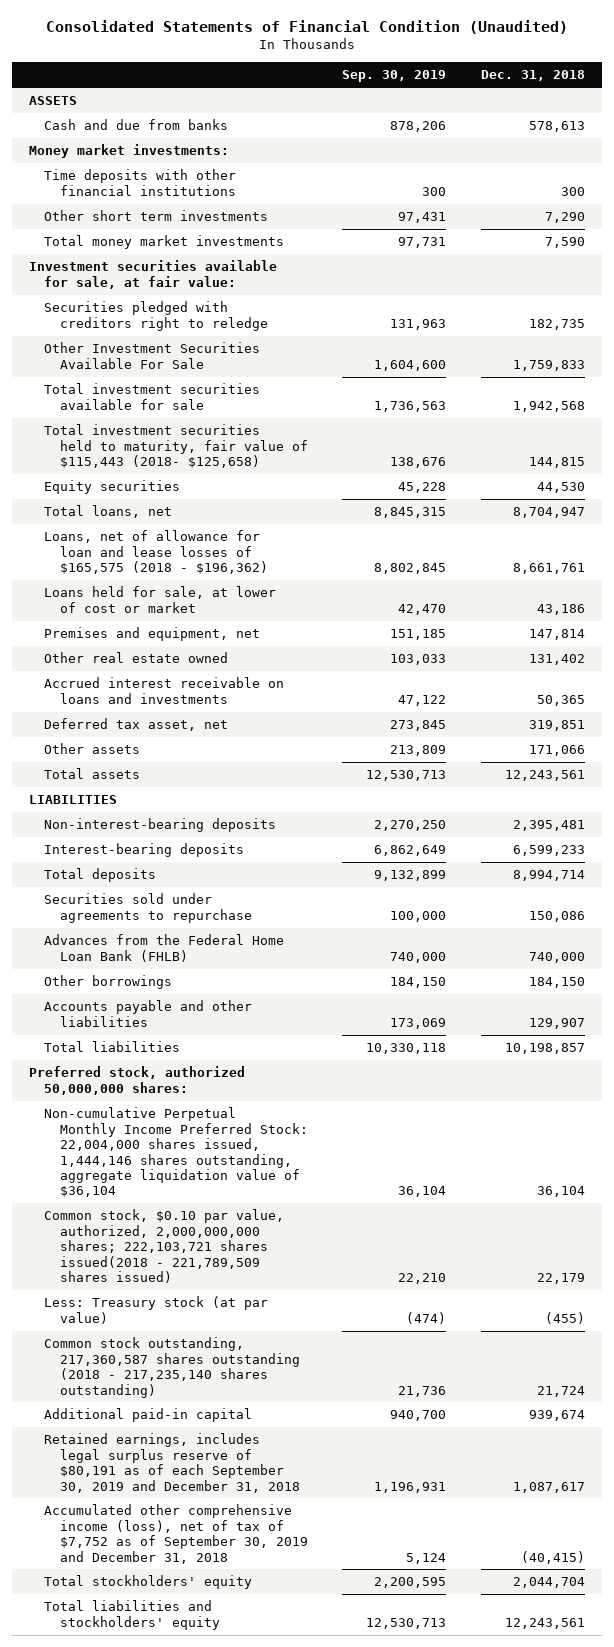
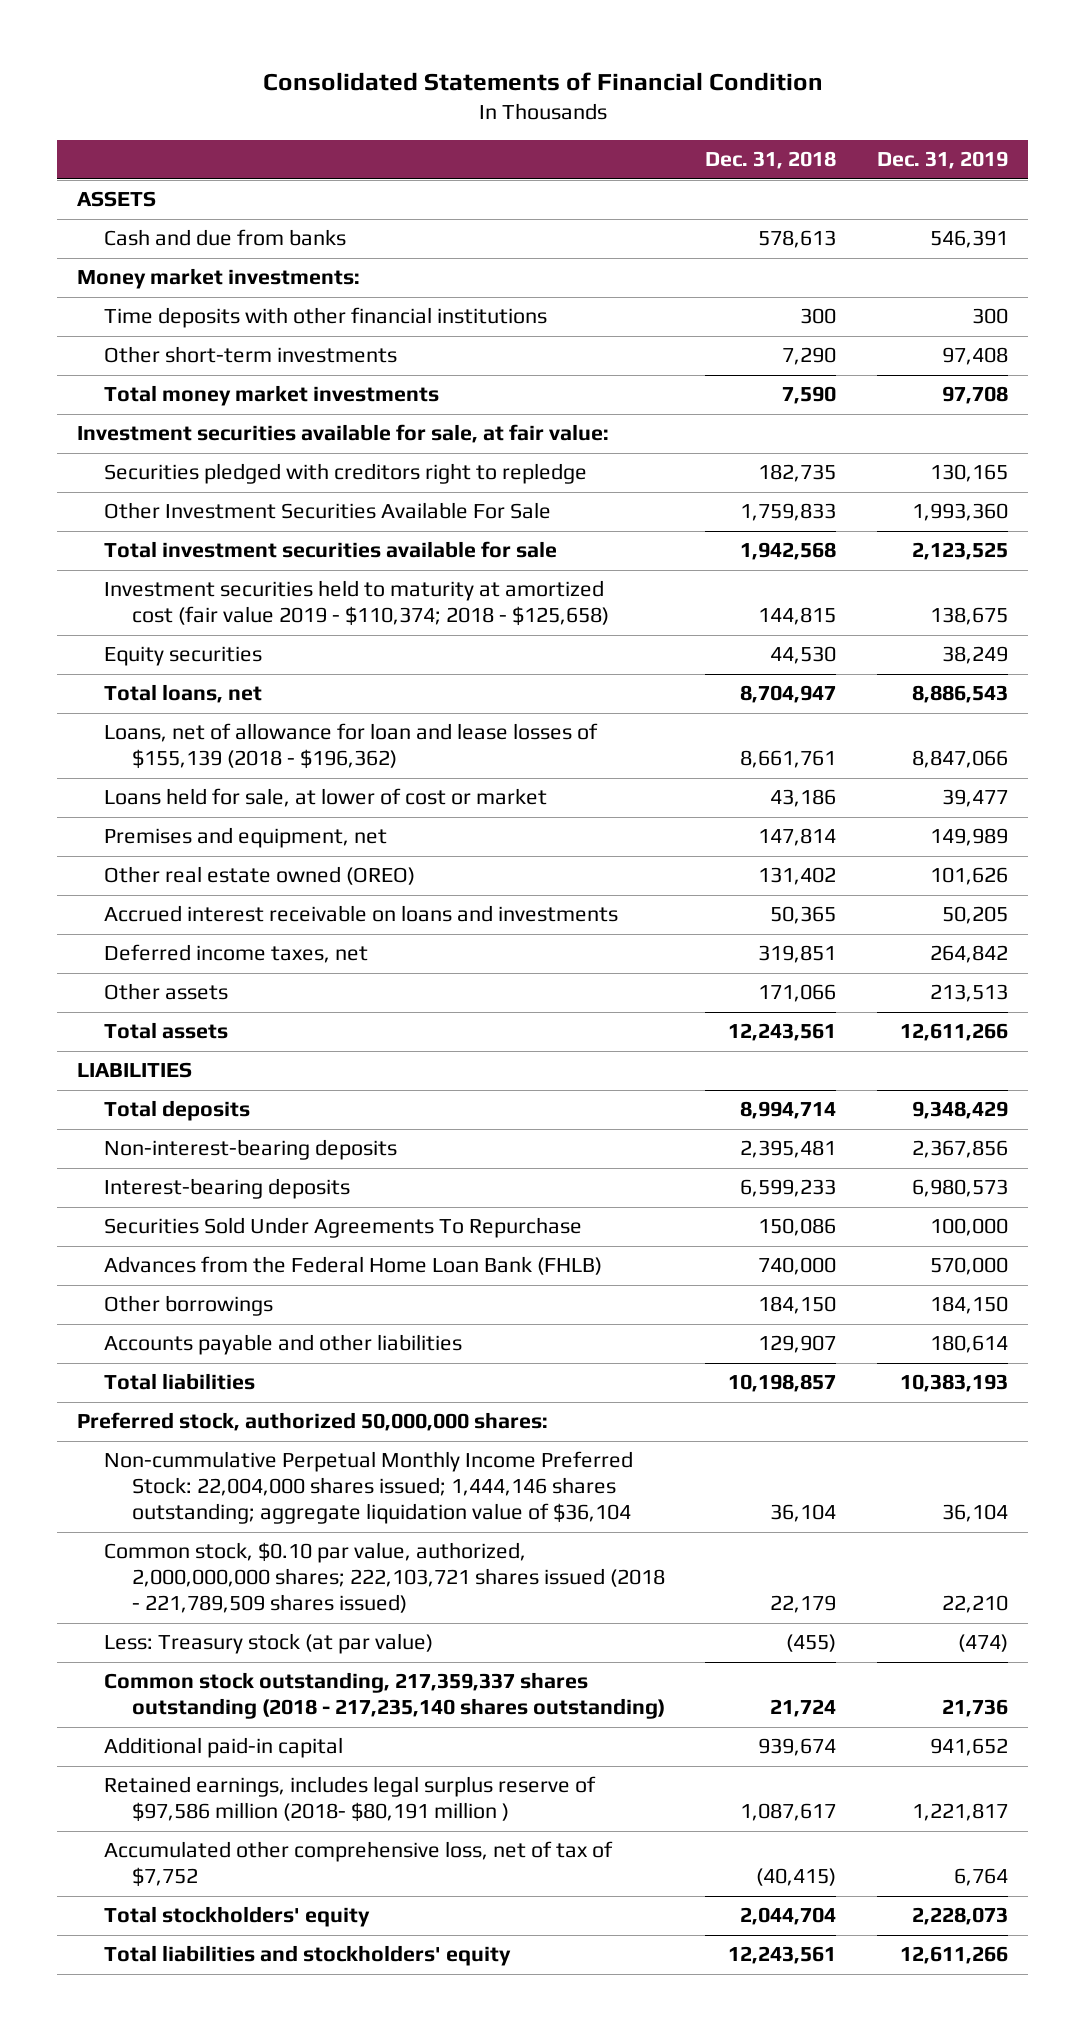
- Consolidated Statements of Financial Condition (Unaudited)
+ Consolidated Statements of Financial Condition
- | Sep. 30, 2019 | Dec. 31, 2018
+ | Dec. 31, 2018 | Dec. 31, 2019
- Other short term investments | 97,431 | 7,290
+ Other short-term investments | 7,290 | 97,408
- Securities pledged with creditors right to reledge | 131,963 | 182,735
+ Securities pledged with creditors right to repledge | 182,735 | 130,165
- Total investment securities held to maturity, fair value of $115,443 (2018- $125,658) | 138,676 | 144,815
+ Investment securities held to maturity at amortized cost (fair value 2019 - $110,374; 2018 - $125,658) | 144,815 | 138,675
- Loans, net of allowance for loan and lease losses of $165,575 (2018 - $196,362) | 8,802,845 | 8,661,761
+ Loans, net of allowance for loan and lease losses of $155,139 (2018 - $196,362) | 8,661,761 | 8,847,066
- Other real estate owned | 103,033 | 131,402
+ Other real estate owned (OREO) | 131,402 | 101,626
- Deferred tax asset, net | 273,845 | 319,851
+ Deferred income taxes, net | 319,851 | 264,842
moved up: Total deposits | 8,994,714 | 9,348,429
- Securities sold under agreements to repurchase | 100,000 | 150,086
+ Securities Sold Under Agreements To Repurchase | 150,086 | 100,000
- Non-cumulative Perpetual Monthly Income Preferred Stock: 22,004,000 shares issued, 1,444,146 shares outstanding, aggregate liquidation value of $36,104 | 36,104 | 36,104
- Common stock, $0.10 par value, authorized, 2,000,000,000 shares; 222,103,721 shares issued(2018 - 221,789,509 shares issued) | 22,210 | 22,179
+ Non-cummulative Perpetual Monthly Income Preferred Stock: 22,004,000 shares issued; 1,444,146 shares outstanding; aggregate liquidation value of $36,104 | 36,104 | 36,104
+ Common stock, $0.10 par value, authorized, 2,000,000,000 shares; 222,103,721 shares issued (2018 - 221,789,509 shares issued) | 22,179 | 22,210
- Common stock outstanding, 217,360,587 shares outstanding (2018 - 217,235,140 shares outstanding) | 21,736 | 21,724
+ Common stock outstanding, 217,359,337 shares outstanding (2018 - 217,235,140 shares outstanding) | 21,724 | 21,736
- Retained earnings, includes legal surplus reserve of $80,191 as of each September 30, 2019 and December 31, 2018 | 1,196,931 | 1,087,617
- Accumulated other comprehensive income (loss), net of tax of $7,752 as of September 30, 2019 and December 31, 2018 | 5,124 | (40,415)
+ Retained earnings, includes legal surplus reserve of $97,586 million (2018- $80,191 million ) | 1,087,617 | 1,221,817
+ Accumulated other comprehensive loss, net of tax of $7,752 | (40,415) | 6,764

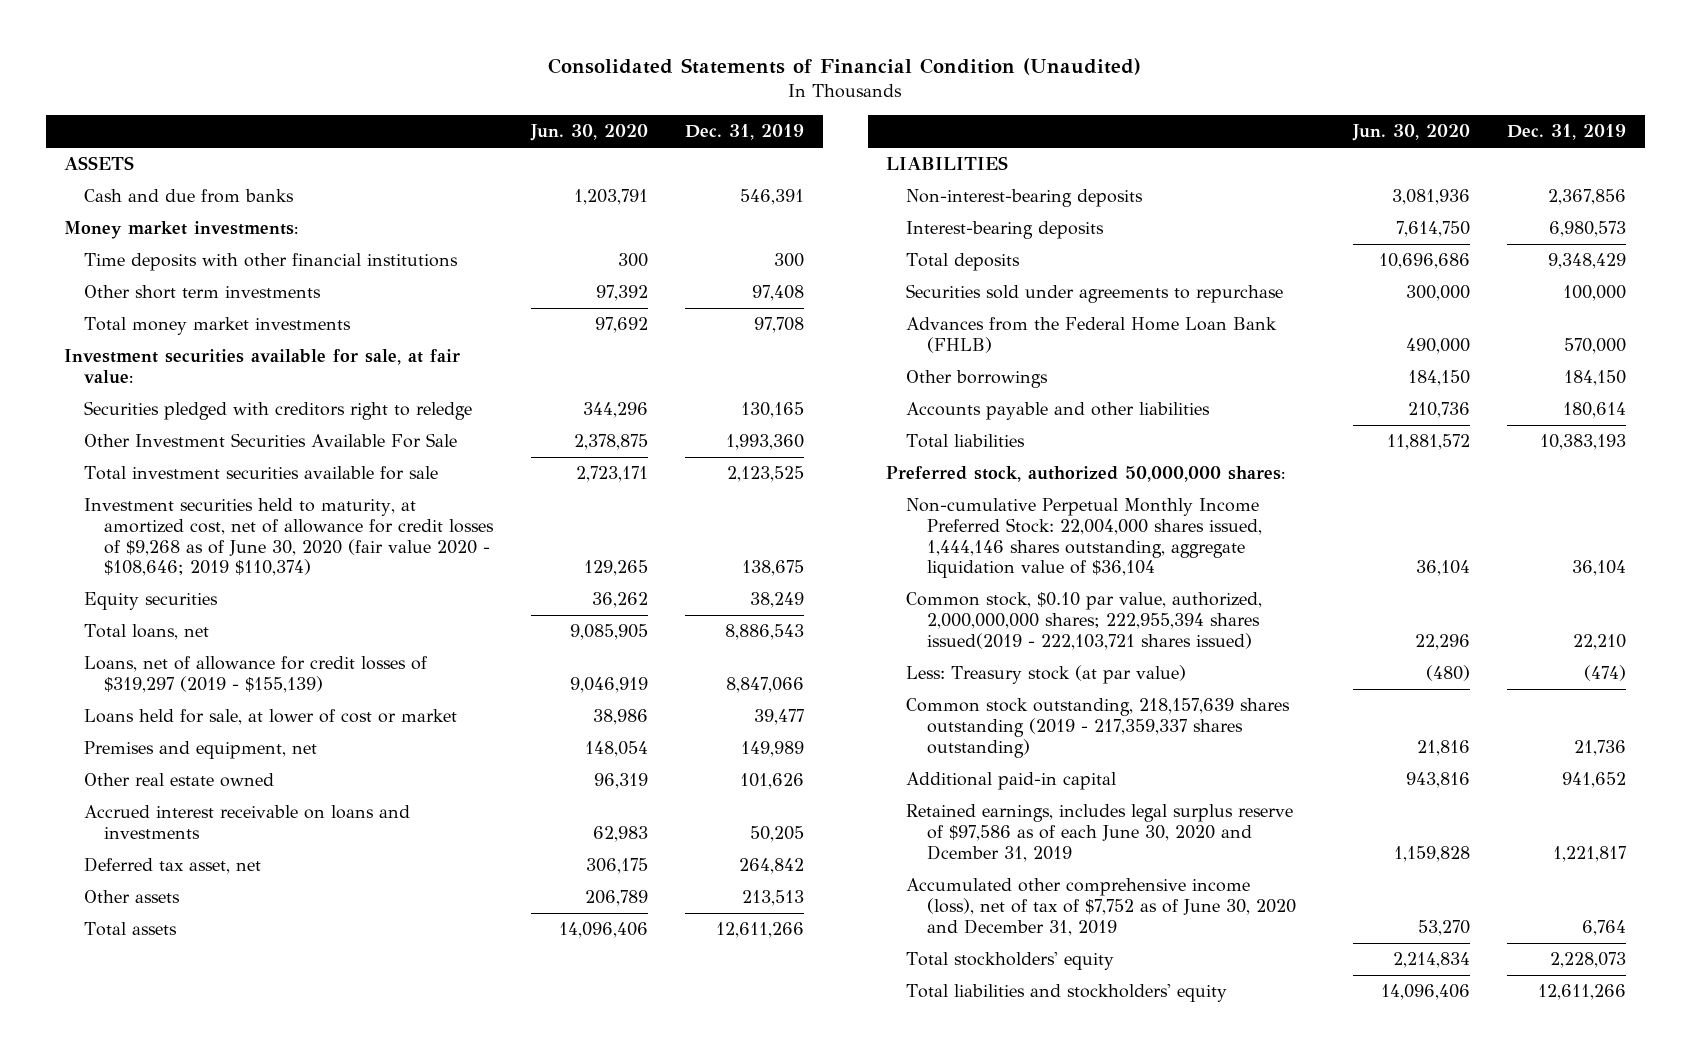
- Consolidated Statements of Financial Condition
+ Consolidated Statements of Financial Condition (Unaudited)
- | Dec. 31, 2018 | Dec. 31, 2019
+ | Jun. 30, 2020 | Dec. 31, 2019
- Other short-term investments | 7,290 | 97,408
+ Other short term investments | 97,392 | 97,408
- Securities pledged with creditors right to repledge | 182,735 | 130,165
+ Securities pledged with creditors right to reledge | 344,296 | 130,165
- Investment securities held to maturity at amortized cost (fair value 2019 - $110,374; 2018 - $125,658) | 144,815 | 138,675
+ Investment securities held to maturity, at amortized cost, net of allowance for credit losses of $9,268 as of June 30, 2020 (fair value 2020 - $108,646; 2019 $110,374) | 129,265 | 138,675
- Loans, net of allowance for loan and lease losses of $155,139 (2018 - $196,362) | 8,661,761 | 8,847,066
+ Loans, net of allowance for credit losses of $319,297 (2019 - $155,139) | 9,046,919 | 8,847,066
- Other real estate owned (OREO) | 131,402 | 101,626
+ Other real estate owned | 96,319 | 101,626
- Deferred income taxes, net | 319,851 | 264,842
+ Deferred tax asset, net | 306,175 | 264,842
- Securities Sold Under Agreements To Repurchase | 150,086 | 100,000
moved down: Total deposits | 10,696,686 | 9,348,429
+ Securities sold under agreements to repurchase | 300,000 | 100,000
- Non-cummulative Perpetual Monthly Income Preferred Stock: 22,004,000 shares issued; 1,444,146 shares outstanding; aggregate liquidation value of $36,104 | 36,104 | 36,104
- Common stock, $0.10 par value, authorized, 2,000,000,000 shares; 222,103,721 shares issued (2018 - 221,789,509 shares issued) | 22,179 | 22,210
+ Non-cumulative Perpetual Monthly Income Preferred Stock: 22,004,000 shares issued, 1,444,146 shares outstanding, aggregate liquidation value of $36,104 | 36,104 | 36,104
+ Common stock, $0.10 par value, authorized, 2,000,000,000 shares; 222,955,394 shares issued(2019 - 222,103,721 shares issued) | 22,296 | 22,210
- Common stock outstanding, 217,359,337 shares outstanding (2018 - 217,235,140 shares outstanding) | 21,724 | 21,736
+ Common stock outstanding, 218,157,639 shares outstanding (2019 - 217,359,337 shares outstanding) | 21,816 | 21,736
- Retained earnings, includes legal surplus reserve of $97,586 million (2018- $80,191 million ) | 1,087,617 | 1,221,817
- Accumulated other comprehensive loss, net of tax of $7,752 | (40,415) | 6,764
+ Retained earnings, includes legal surplus reserve of $97,586 as of each June 30, 2020 and Dcember 31, 2019 | 1,159,828 | 1,221,817
+ Accumulated other comprehensive income (loss), net of tax of $7,752 as of June 30, 2020 and December 31, 2019 | 53,270 | 6,764

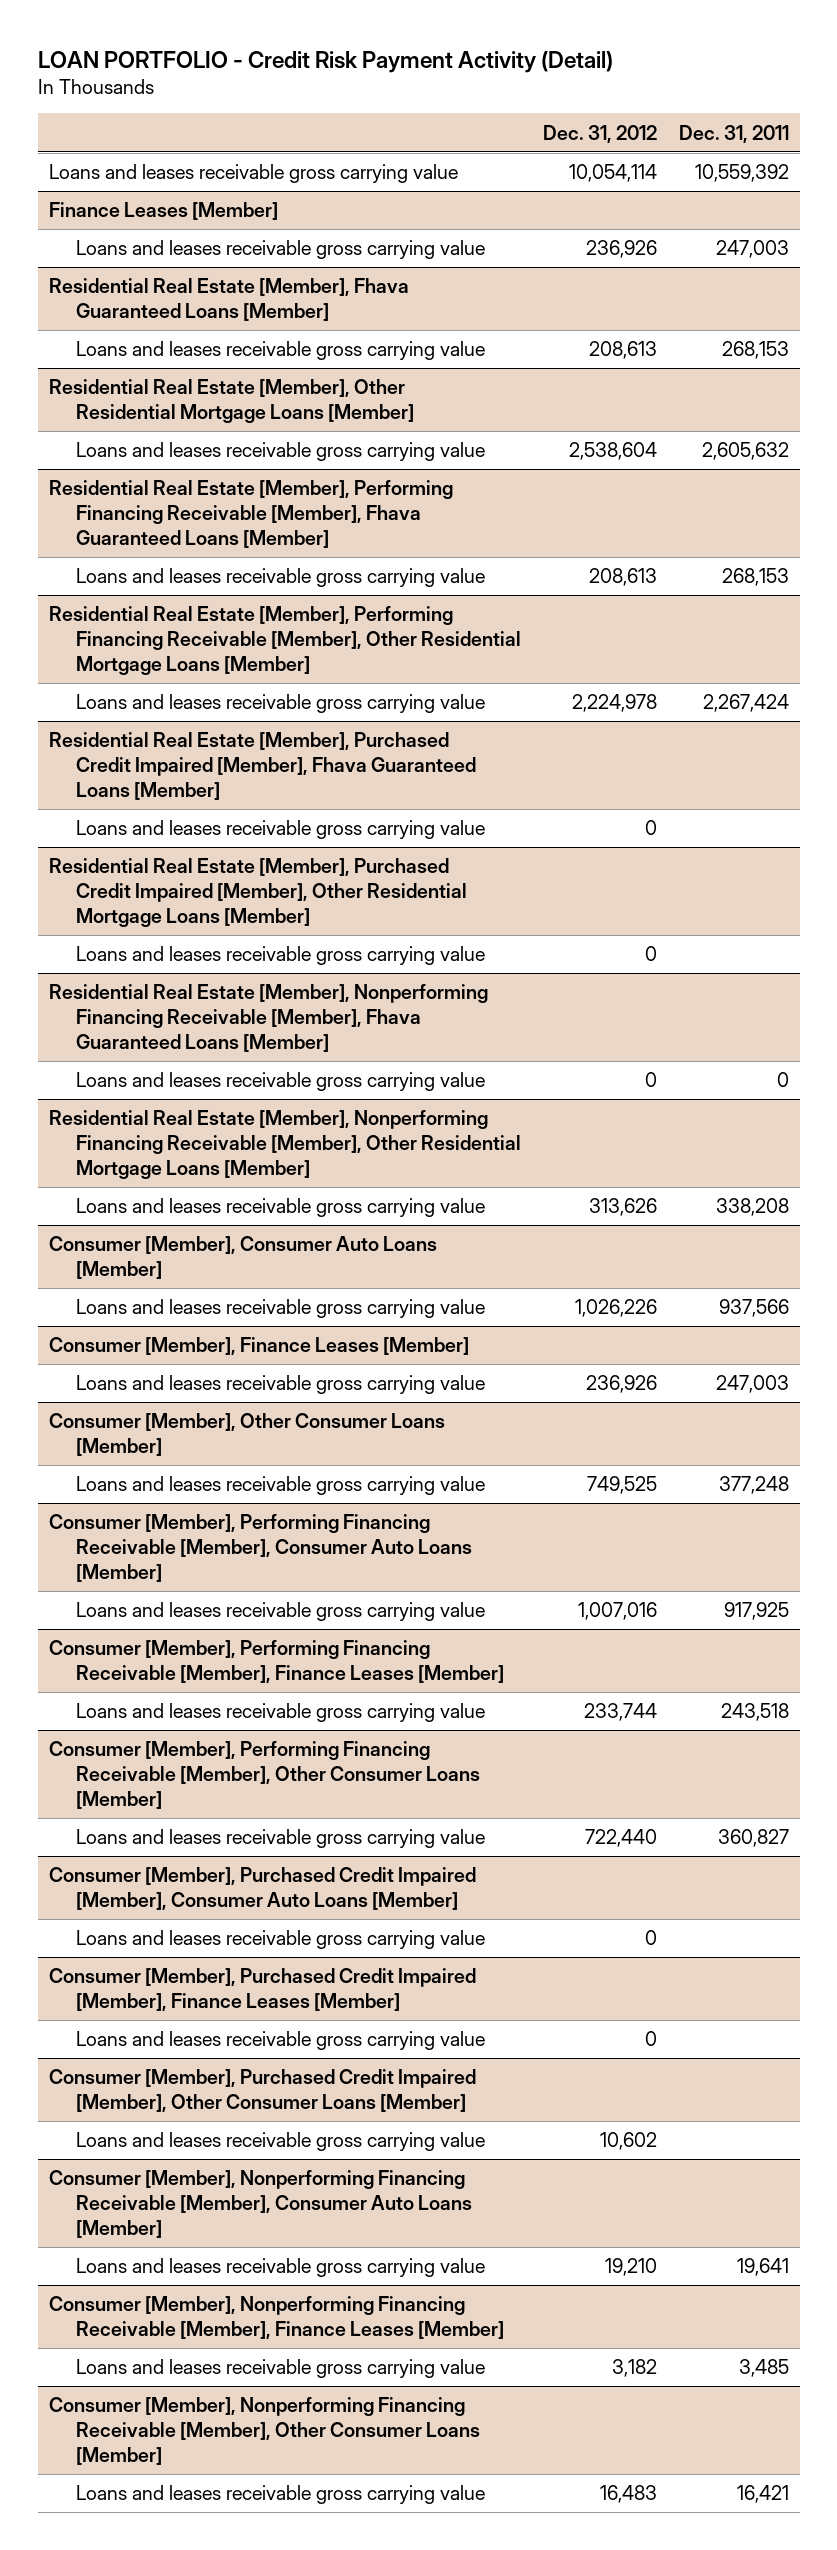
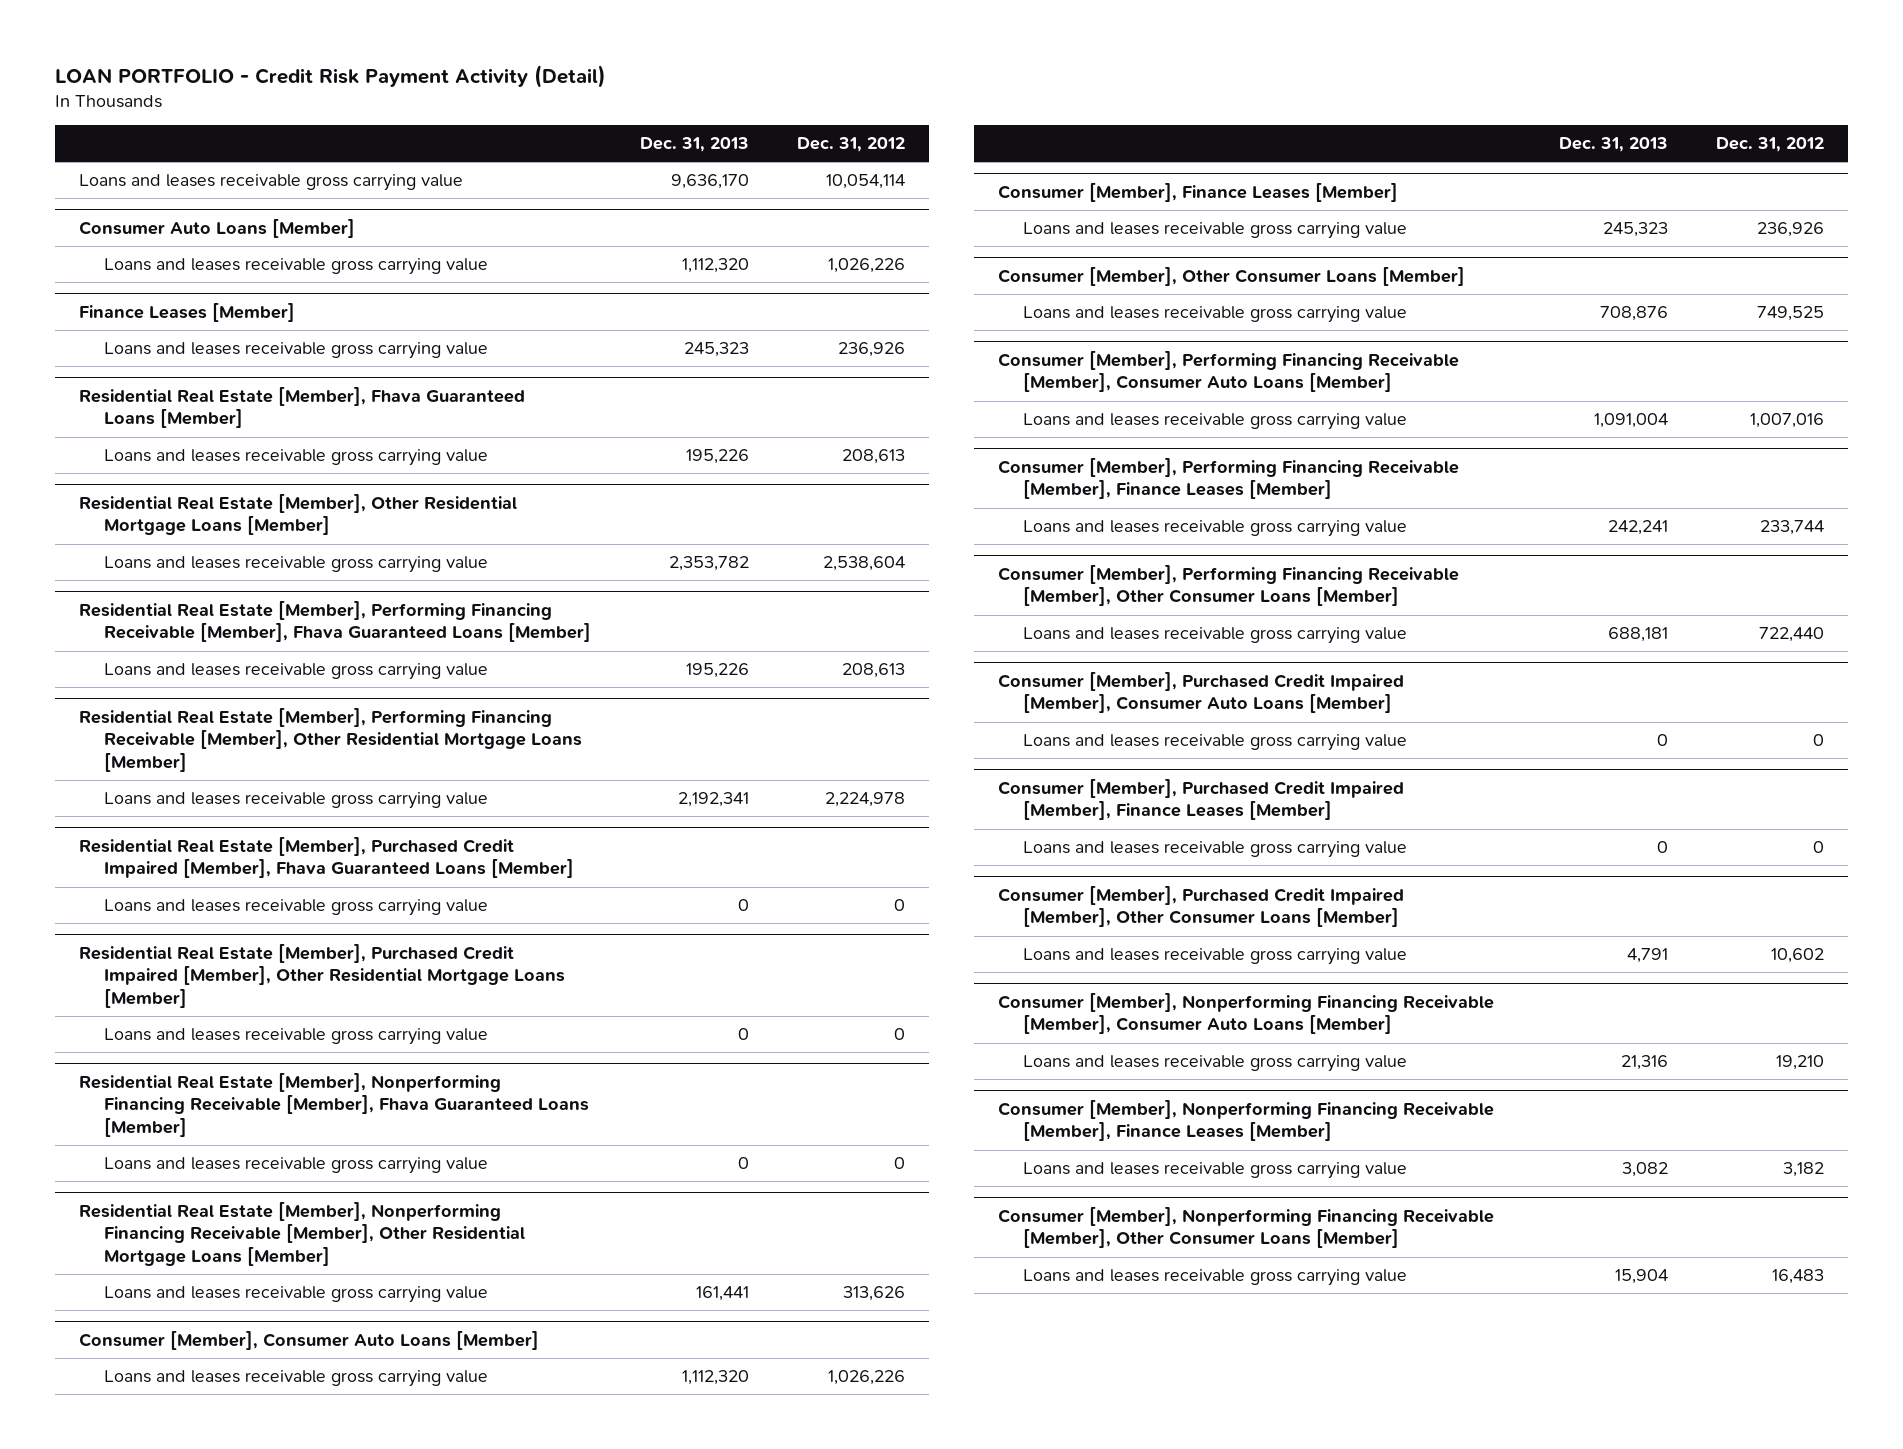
- | Dec. 31, 2012 | Dec. 31, 2011
+ | Dec. 31, 2013 | Dec. 31, 2012
+ Consumer Auto Loans [Member]
+ Loans and leases receivable gross carrying value | 1,112,320 | 1,026,226

